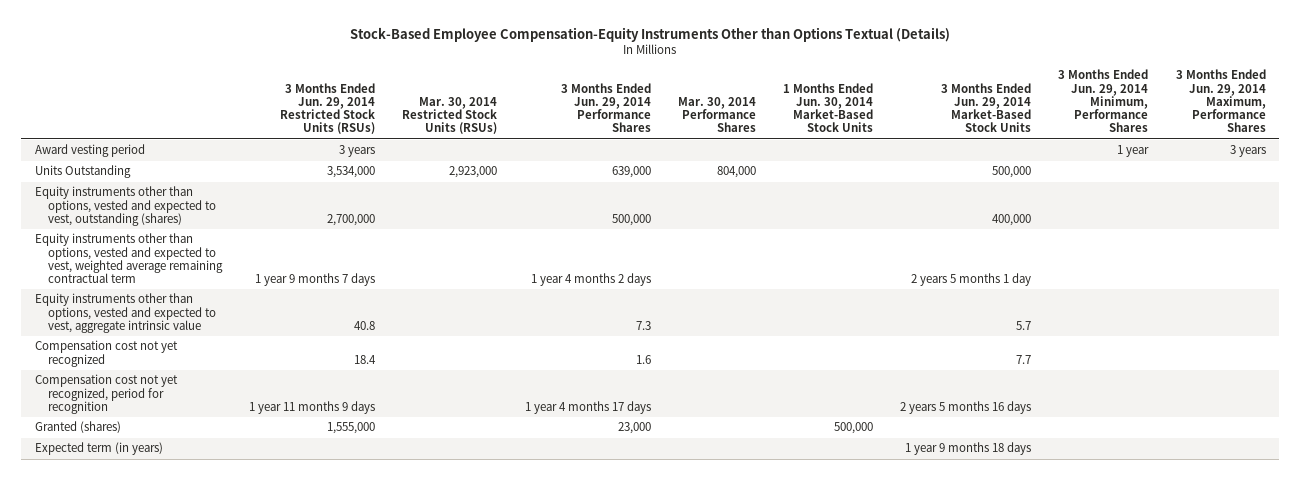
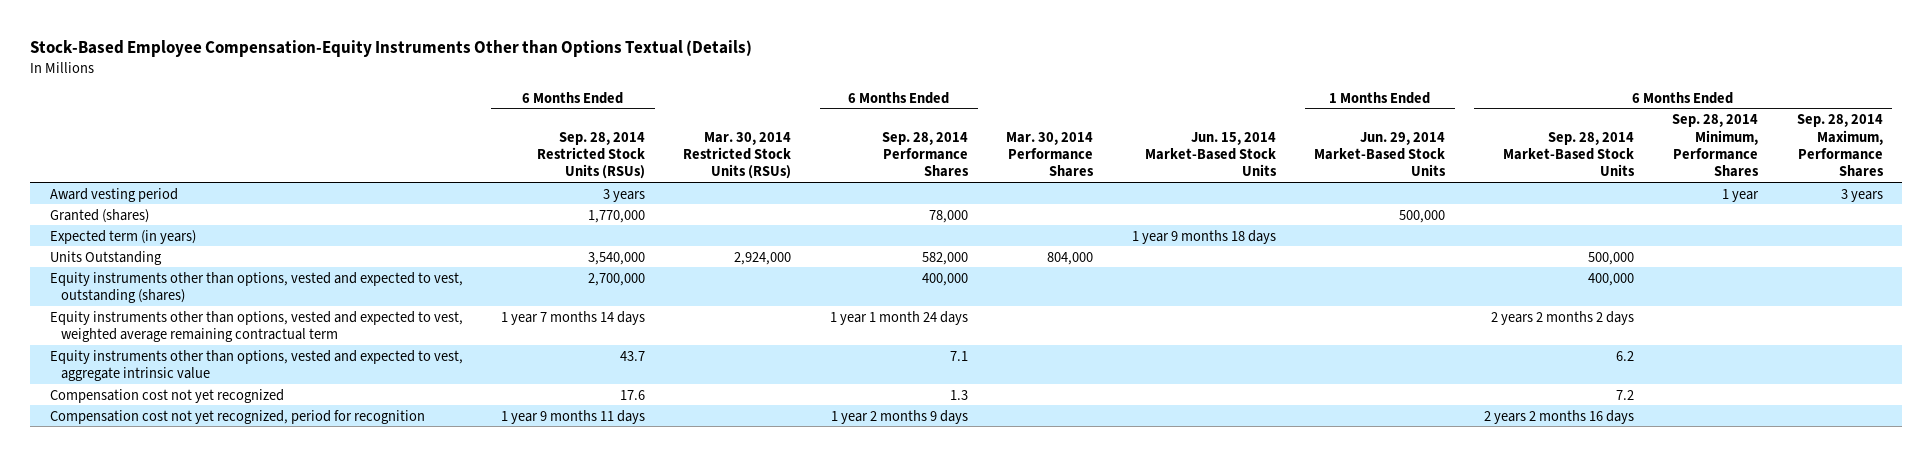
- | 3 Months Ended Jun. 29, 2014 Restricted Stock Units (RSUs) | Mar. 30, 2014 Restricted Stock Units (RSUs) | 3 Months Ended Jun. 29, 2014 Performance Shares | Mar. 30, 2014 Performance Shares | 1 Months Ended Jun. 30, 2014 Market-Based Stock Units | 3 Months Ended Jun. 29, 2014 Market-Based Stock Units | 3 Months Ended Jun. 29, 2014 Minimum, Performance Shares | 3 Months Ended Jun. 29, 2014 Maximum, Performance Shares
+ | 6 Months Ended Sep. 28, 2014 Restricted Stock Units (RSUs) | Mar. 30, 2014 Restricted Stock Units (RSUs) | 6 Months Ended Sep. 28, 2014 Performance Shares | Mar. 30, 2014 Performance Shares | Jun. 15, 2014 Market-Based Stock Units | 1 Months Ended Jun. 29, 2014 Market-Based Stock Units | 6 Months Ended Sep. 28, 2014 Market-Based Stock Units | 6 Months Ended Sep. 28, 2014 Minimum, Performance Shares | 6 Months Ended Sep. 28, 2014 Maximum, Performance Shares
- Units Outstanding | 3,534,000 | 2,923,000 | 639,000 | 804,000 | | 500,000 | |
moved up: Granted (shares) | 1,770,000 | | 78,000 | | | 500,000 | | |
moved up: Expected term (in years) | | | | | 1 year 9 months 18 days | | | |
+ Units Outstanding | 3,540,000 | 2,924,000 | 582,000 | 804,000 | | | 500,000 | |

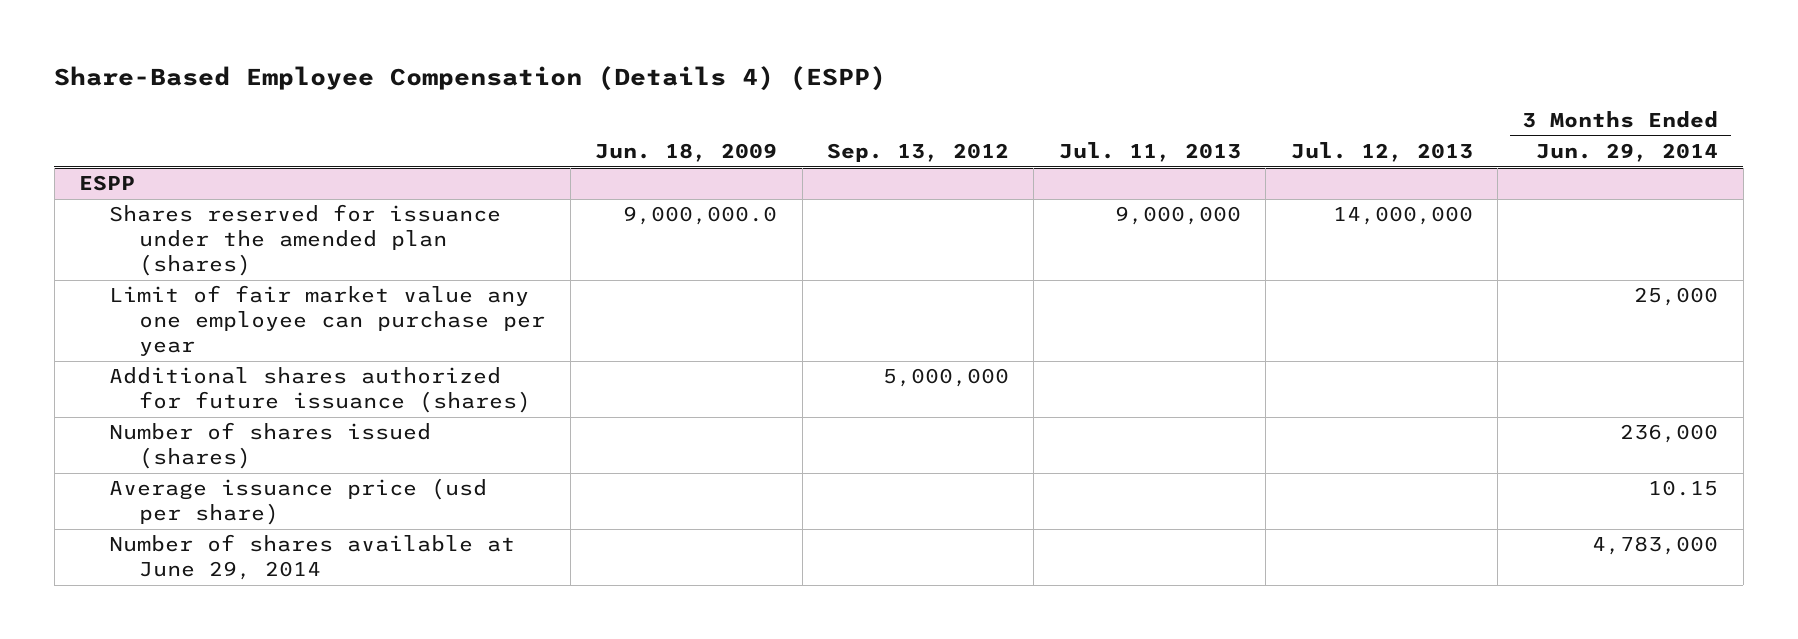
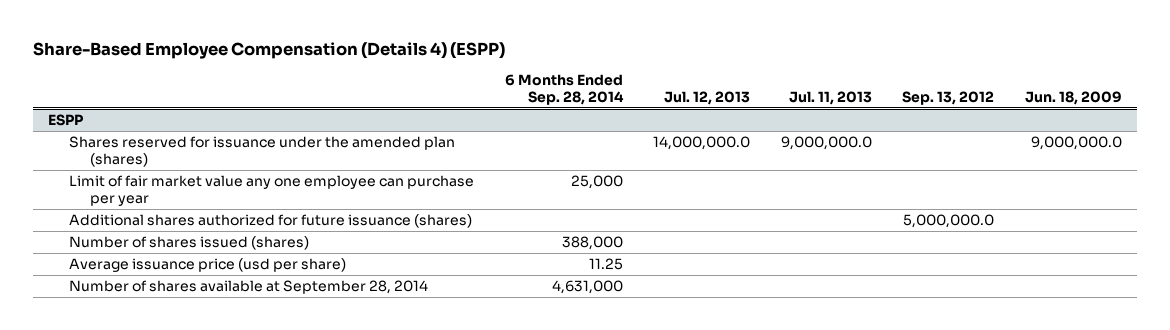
- | Jun. 18, 2009 | Sep. 13, 2012 | Jul. 11, 2013 | Jul. 12, 2013 | 3 Months Ended Jun. 29, 2014
+ | 6 Months Ended Sep. 28, 2014 | Jul. 12, 2013 | Jul. 11, 2013 | Sep. 13, 2012 | Jun. 18, 2009
@ ESPP
- Shares reserved for issuance under the amended plan (shares) | 9,000,000.0 | | 9,000,000 | 14,000,000 |
+ Shares reserved for issuance under the amended plan (shares) | | 14,000,000.0 | 9,000,000.0 | | 9,000,000.0
- Additional shares authorized for future issuance (shares) | | 5,000,000 | | |
+ Additional shares authorized for future issuance (shares) | | | | 5,000,000.0 |
- Number of shares available at June 29, 2014 | | | | | 4,783,000
+ Number of shares available at September 28, 2014 | 4,631,000 | | | |

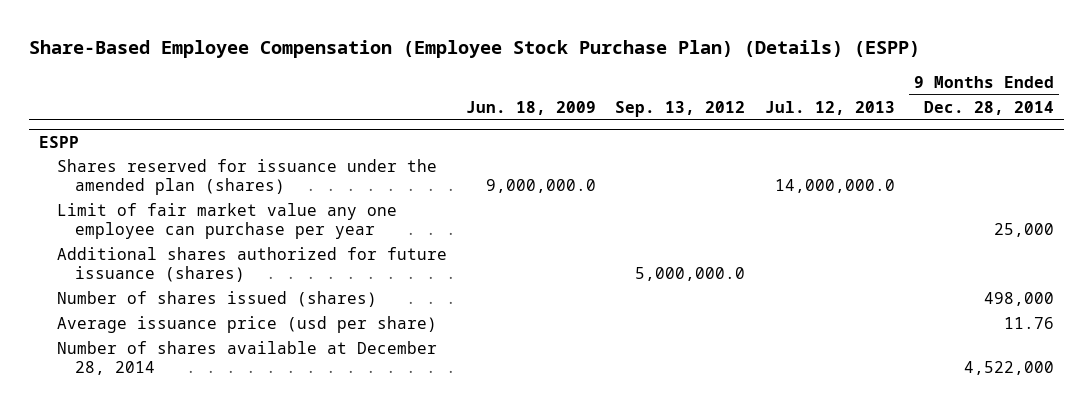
- Share-Based Employee Compensation (Details 4) (ESPP)
+ Share-Based Employee Compensation (Employee Stock Purchase Plan) (Details) (ESPP)
- | 6 Months Ended Sep. 28, 2014 | Jul. 12, 2013 | Jul. 11, 2013 | Sep. 13, 2012 | Jun. 18, 2009
+ | Jun. 18, 2009 | Sep. 13, 2012 | Jul. 12, 2013 | 9 Months Ended Dec. 28, 2014
@ ESPP
- Number of shares available at September 28, 2014 | 4,631,000 | | | |
+ Number of shares available at December 28, 2014 | | | | 4,522,000

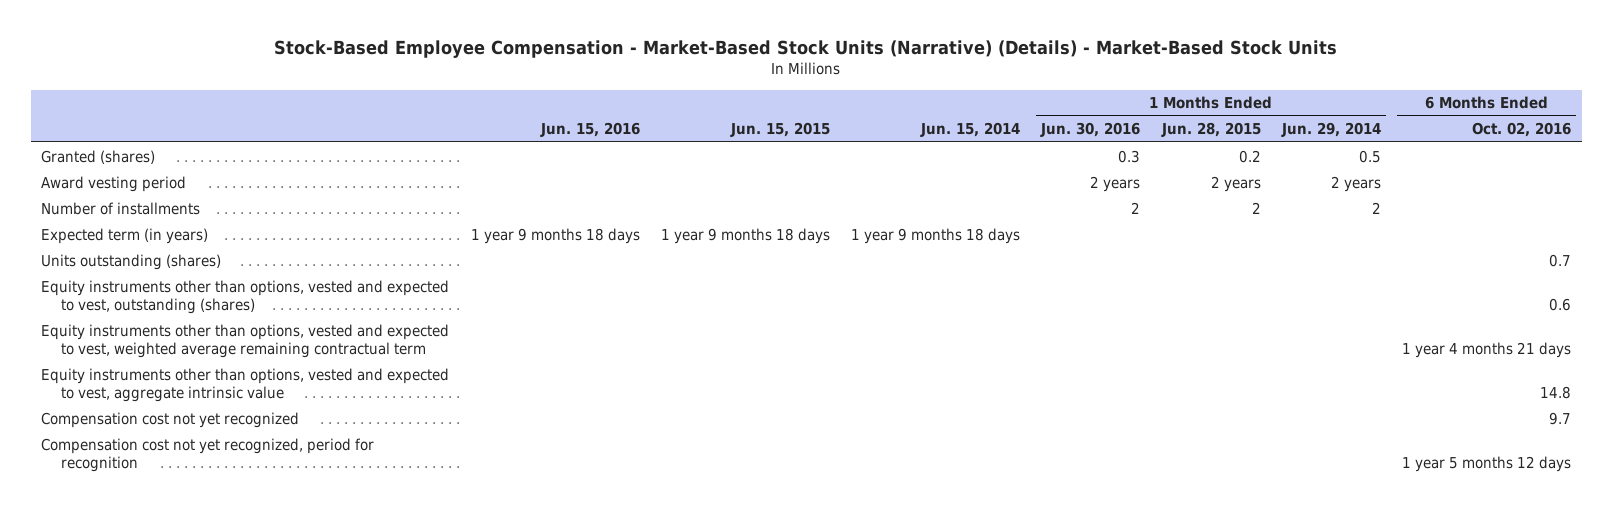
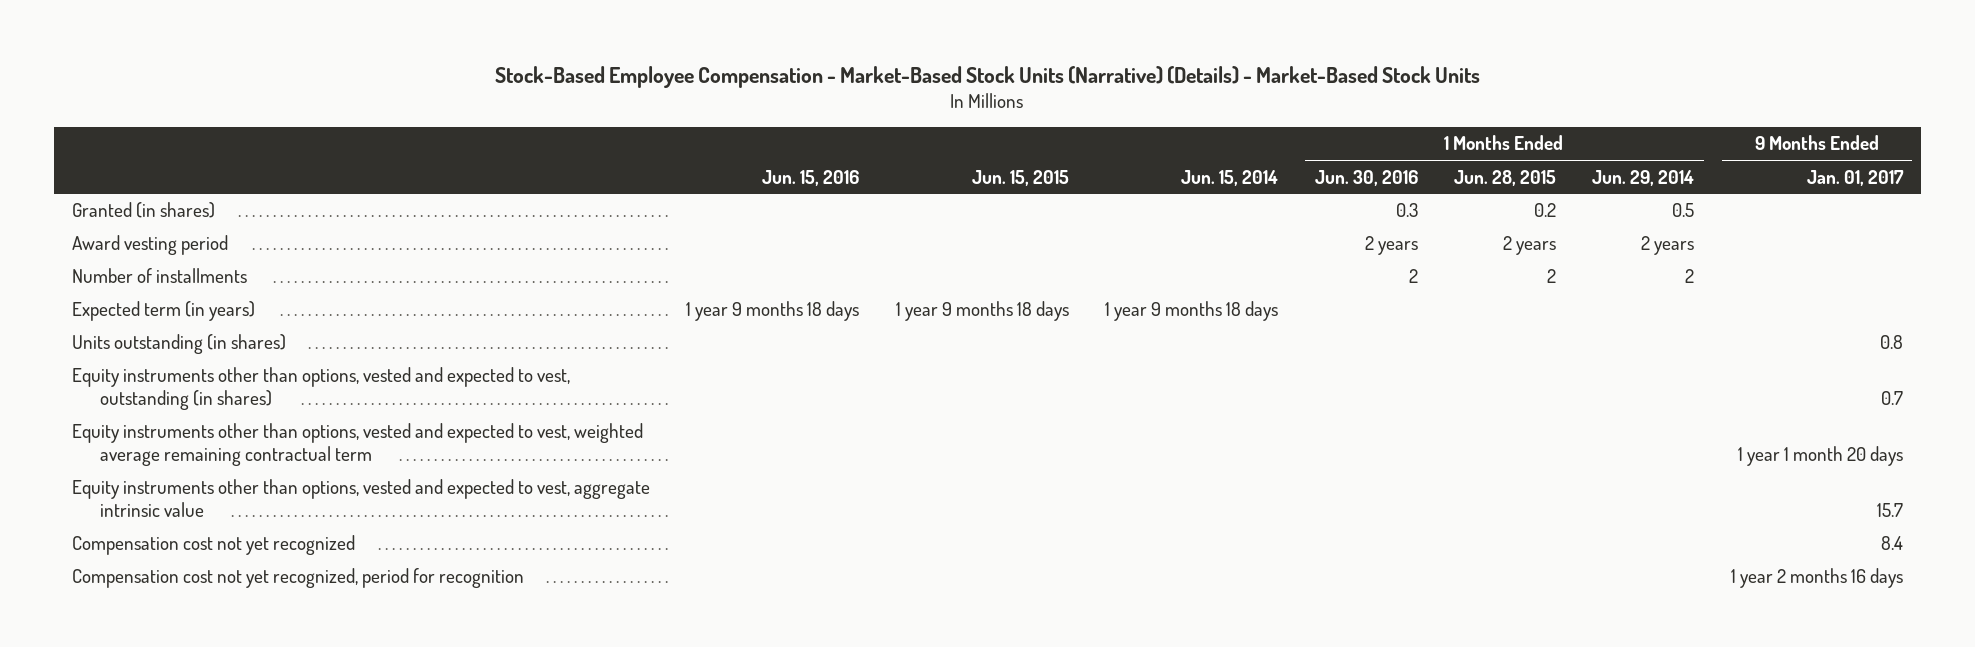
- | Jun. 15, 2016 | Jun. 15, 2015 | Jun. 15, 2014 | 1 Months Ended Jun. 30, 2016 | 1 Months Ended Jun. 28, 2015 | 1 Months Ended Jun. 29, 2014 | 6 Months Ended Oct. 02, 2016
+ | Jun. 15, 2016 | Jun. 15, 2015 | Jun. 15, 2014 | 1 Months Ended Jun. 30, 2016 | 1 Months Ended Jun. 28, 2015 | 1 Months Ended Jun. 29, 2014 | 9 Months Ended Jan. 01, 2017
- Granted (shares) | | | | 0.3 | 0.2 | 0.5 |
+ Granted (in shares) | | | | 0.3 | 0.2 | 0.5 |
- Units outstanding (shares) | | | | | | | 0.7
- Equity instruments other than options, vested and expected to vest, outstanding (shares) | | | | | | | 0.6
+ Units outstanding (in shares) | | | | | | | 0.8
+ Equity instruments other than options, vested and expected to vest, outstanding (in shares) | | | | | | | 0.7

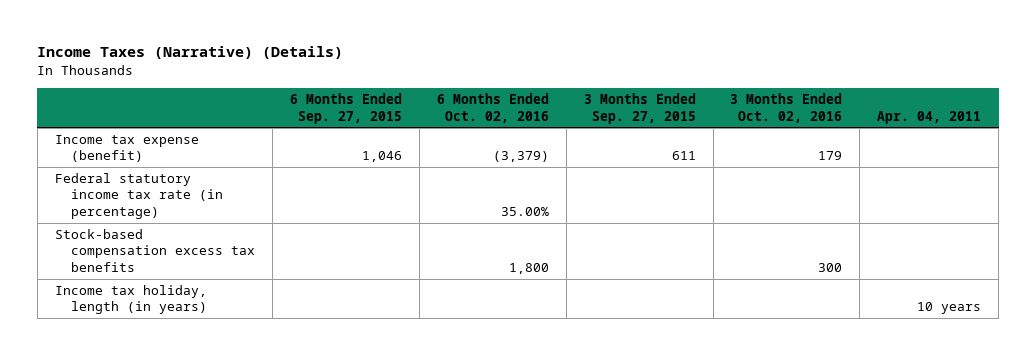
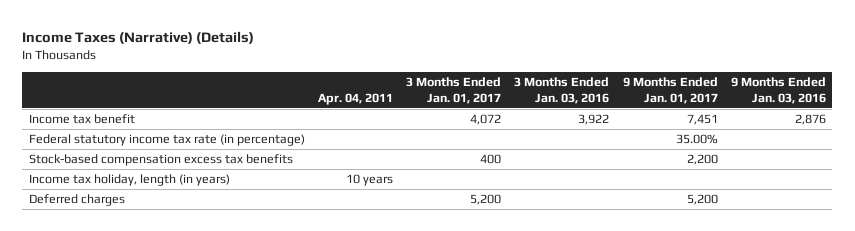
- | 6 Months Ended Sep. 27, 2015 | 6 Months Ended Oct. 02, 2016 | 3 Months Ended Sep. 27, 2015 | 3 Months Ended Oct. 02, 2016 | Apr. 04, 2011
+ | Apr. 04, 2011 | 3 Months Ended Jan. 01, 2017 | 3 Months Ended Jan. 03, 2016 | 9 Months Ended Jan. 01, 2017 | 9 Months Ended Jan. 03, 2016
- Income tax expense (benefit) | 1,046 | (3,379) | 611 | 179 |
+ Income tax benefit | | 4,072 | 3,922 | 7,451 | 2,876
+ Deferred charges | | 5,200 | | 5,200 |

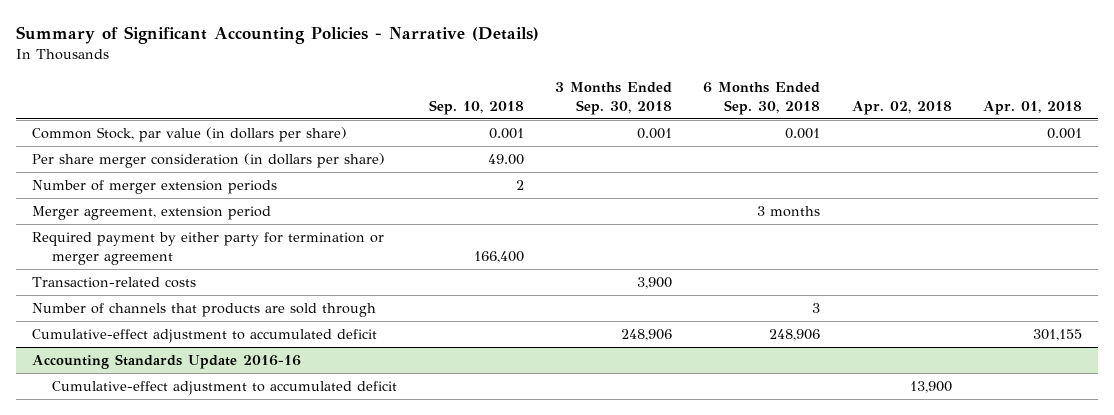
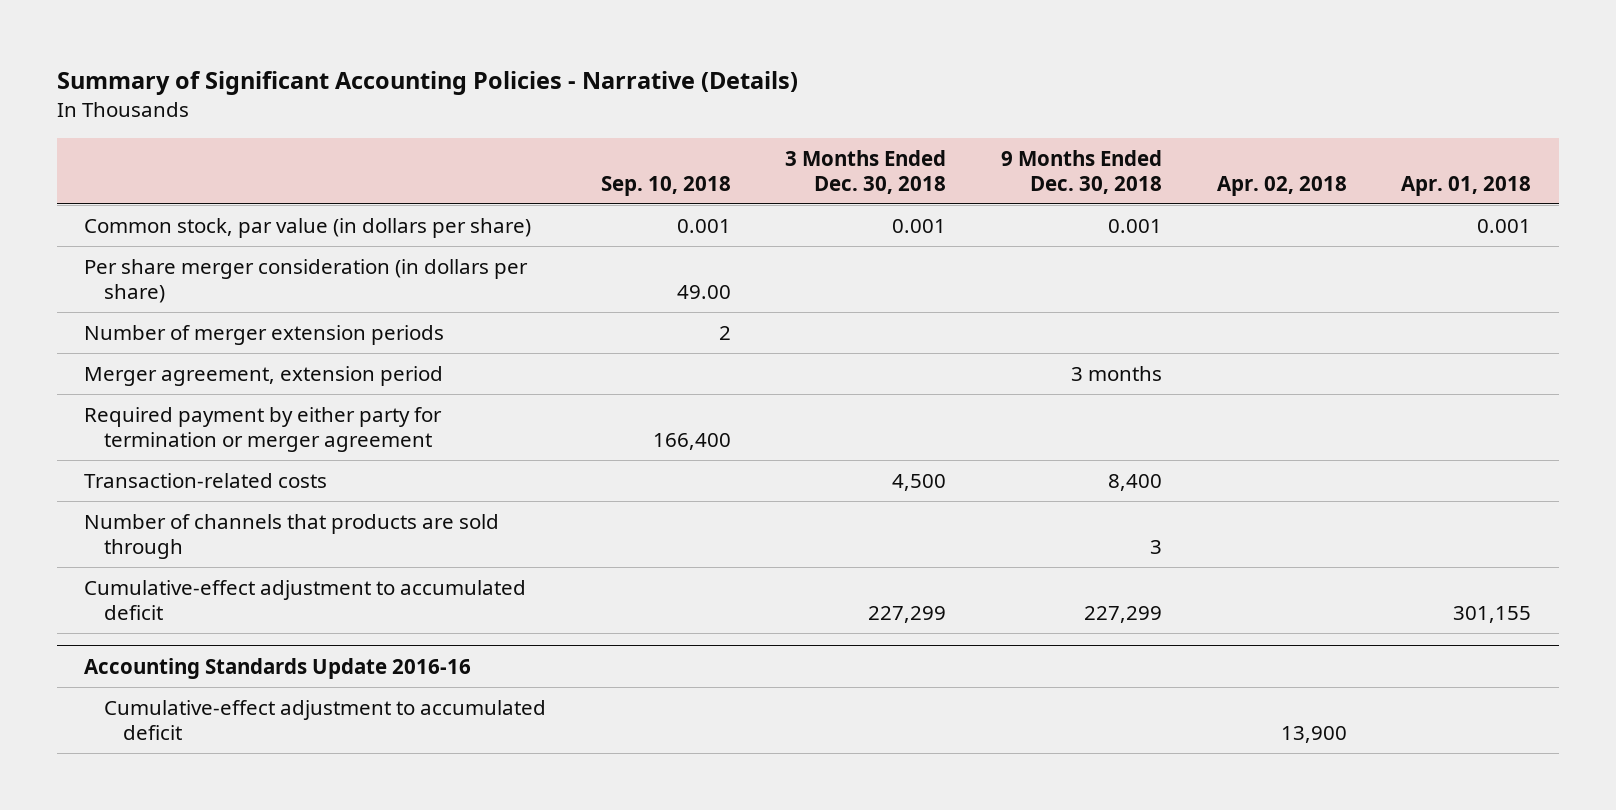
- | Sep. 10, 2018 | 3 Months Ended Sep. 30, 2018 | 6 Months Ended Sep. 30, 2018 | Apr. 02, 2018 | Apr. 01, 2018
+ | Sep. 10, 2018 | 3 Months Ended Dec. 30, 2018 | 9 Months Ended Dec. 30, 2018 | Apr. 02, 2018 | Apr. 01, 2018
- Common Stock, par value (in dollars per share) | 0.001 | 0.001 | 0.001 | | 0.001
+ Common stock, par value (in dollars per share) | 0.001 | 0.001 | 0.001 | | 0.001

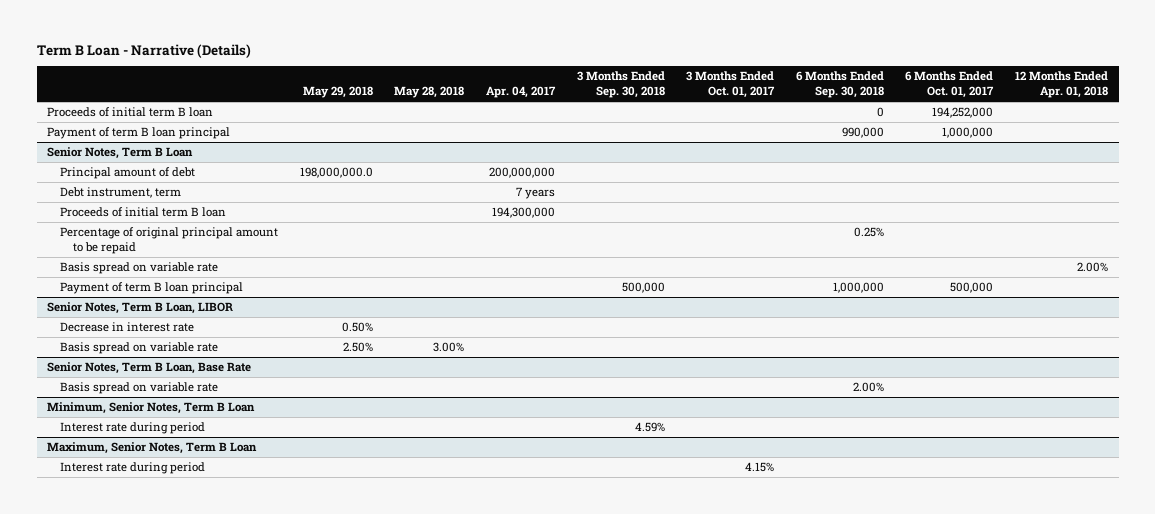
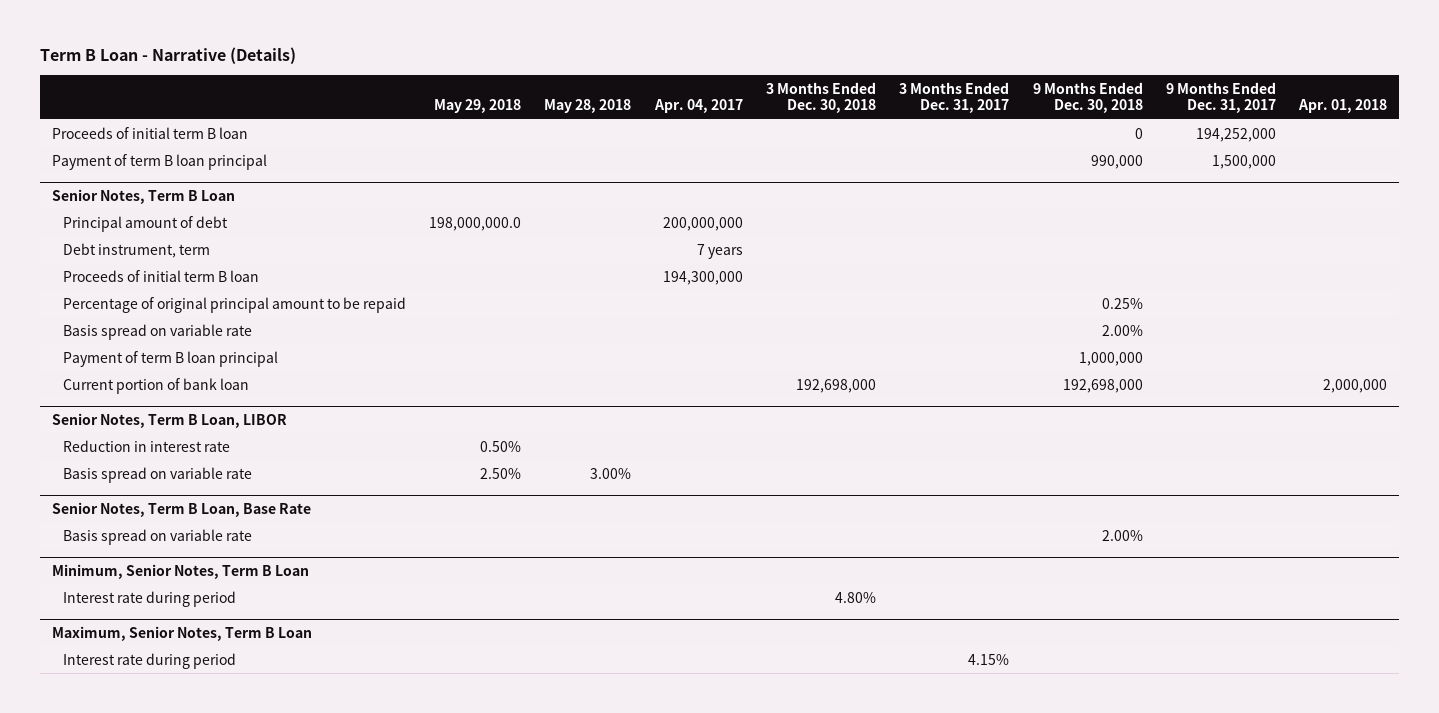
- | May 29, 2018 | May 28, 2018 | Apr. 04, 2017 | 3 Months Ended Sep. 30, 2018 | 3 Months Ended Oct. 01, 2017 | 6 Months Ended Sep. 30, 2018 | 6 Months Ended Oct. 01, 2017 | 12 Months Ended Apr. 01, 2018
+ | May 29, 2018 | May 28, 2018 | Apr. 04, 2017 | 3 Months Ended Dec. 30, 2018 | 3 Months Ended Dec. 31, 2017 | 9 Months Ended Dec. 30, 2018 | 9 Months Ended Dec. 31, 2017 | Apr. 01, 2018
@ Senior Notes, Term B Loan
+ Current portion of bank loan | | | | 192,698,000 | | 192,698,000 | | 2,000,000
@ Senior Notes, Term B Loan, LIBOR
- Decrease in interest rate | 0.50% | | | | | | |
+ Reduction in interest rate | 0.50% | | | | | | |

